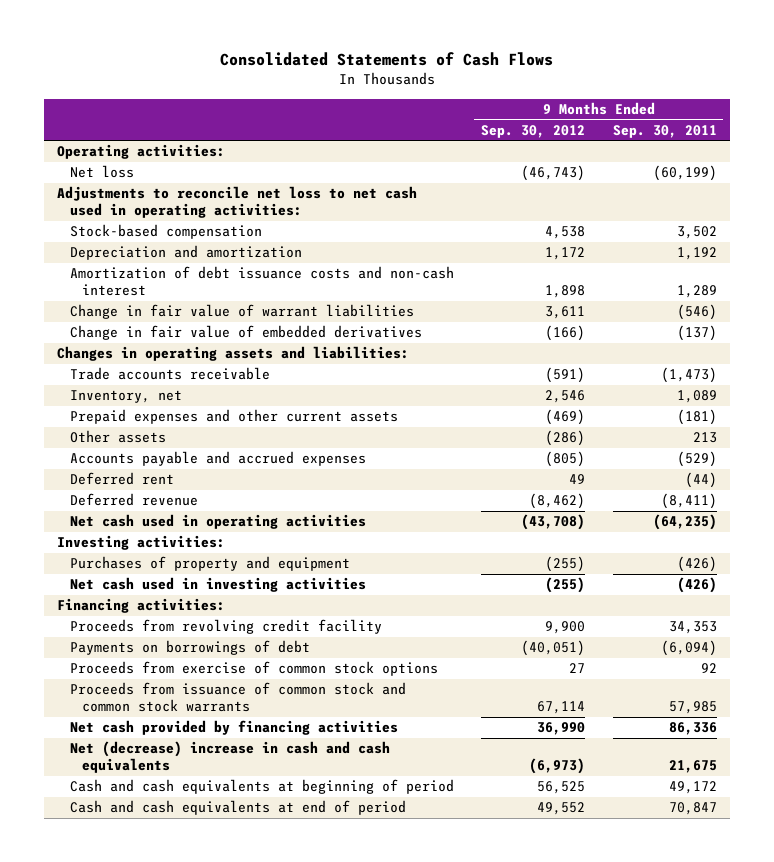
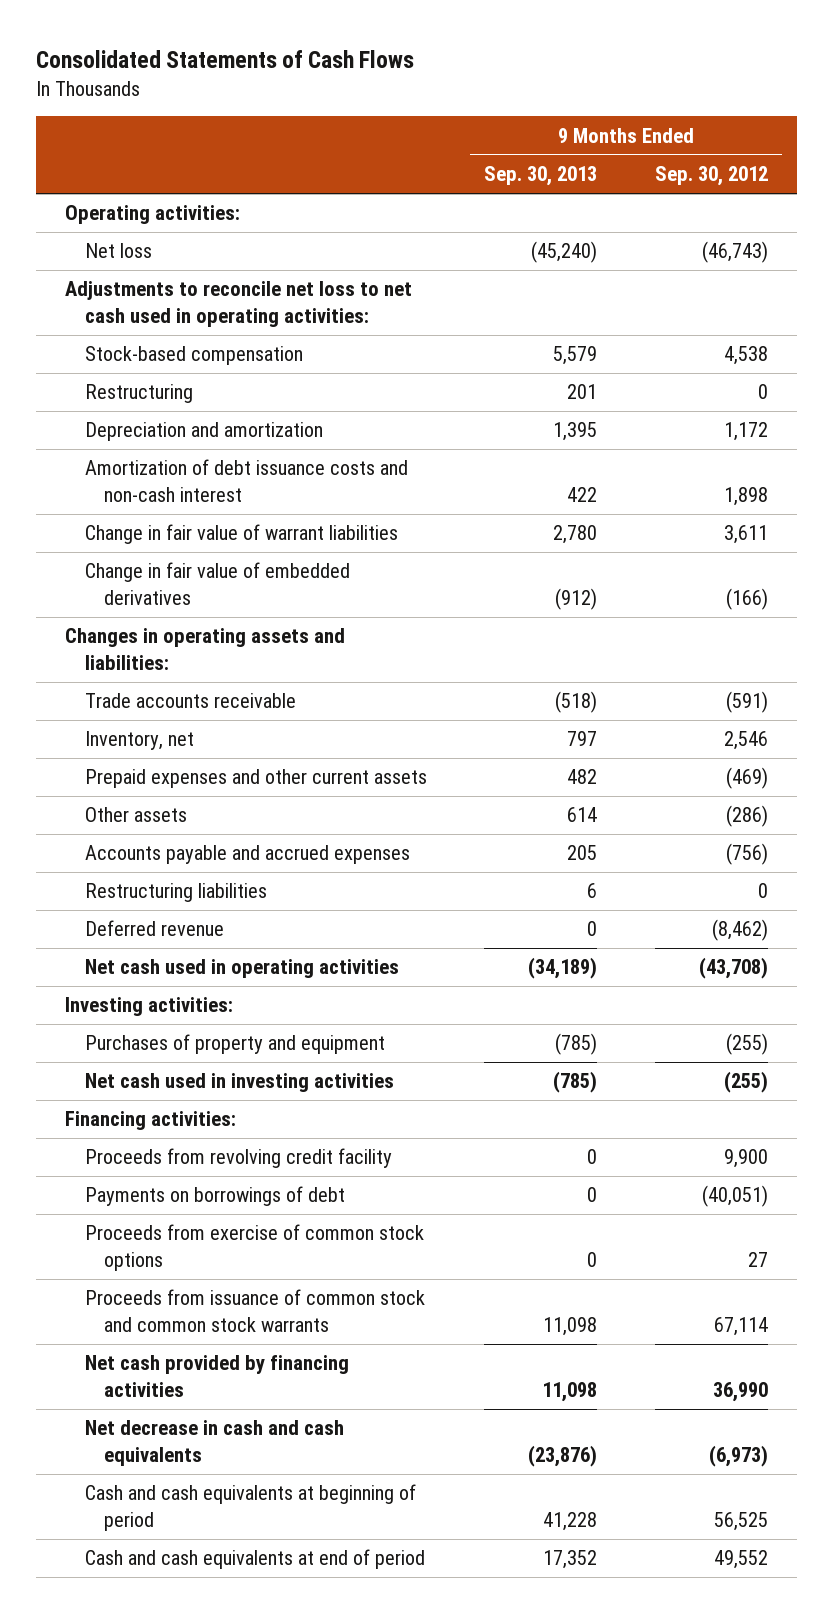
- | 9 Months Ended Sep. 30, 2012 | 9 Months Ended Sep. 30, 2011
+ | 9 Months Ended Sep. 30, 2013 | 9 Months Ended Sep. 30, 2012
+ Restructuring | 201 | 0
- Accounts payable and accrued expenses | (805) | (529)
- Deferred rent | 49 | (44)
+ Accounts payable and accrued expenses | 205 | (756)
+ Restructuring liabilities | 6 | 0
- Net (decrease) increase in cash and cash equivalents | (6,973) | 21,675
+ Net decrease in cash and cash equivalents | (23,876) | (6,973)

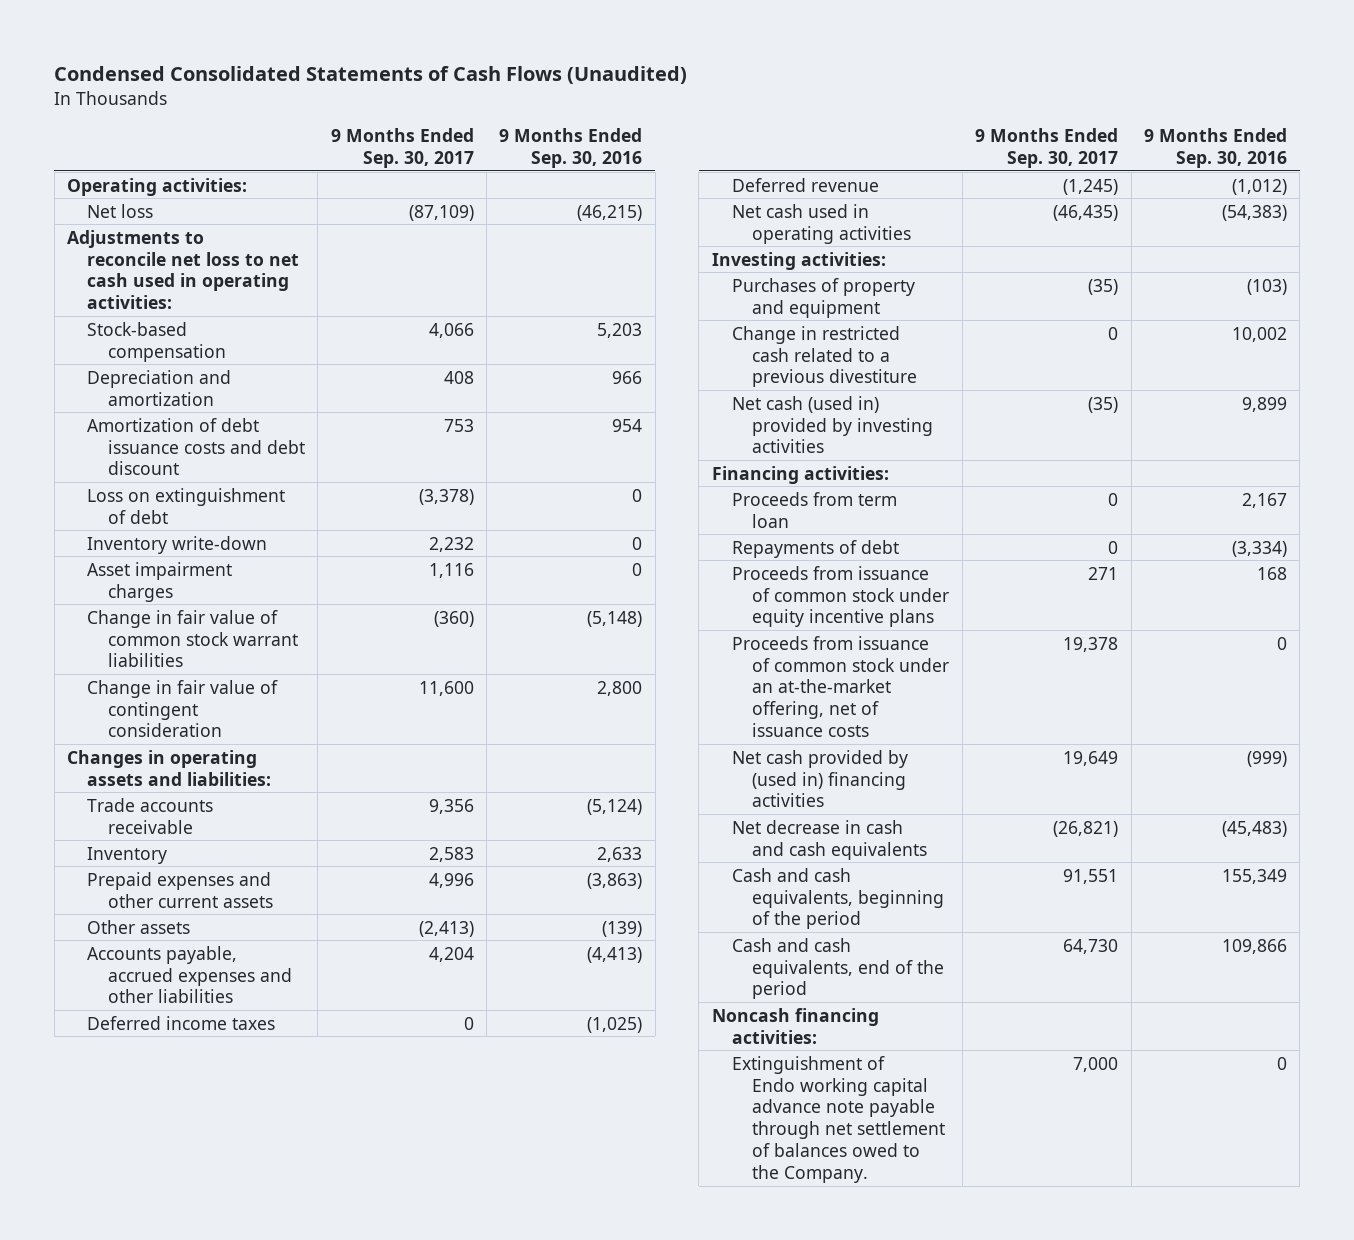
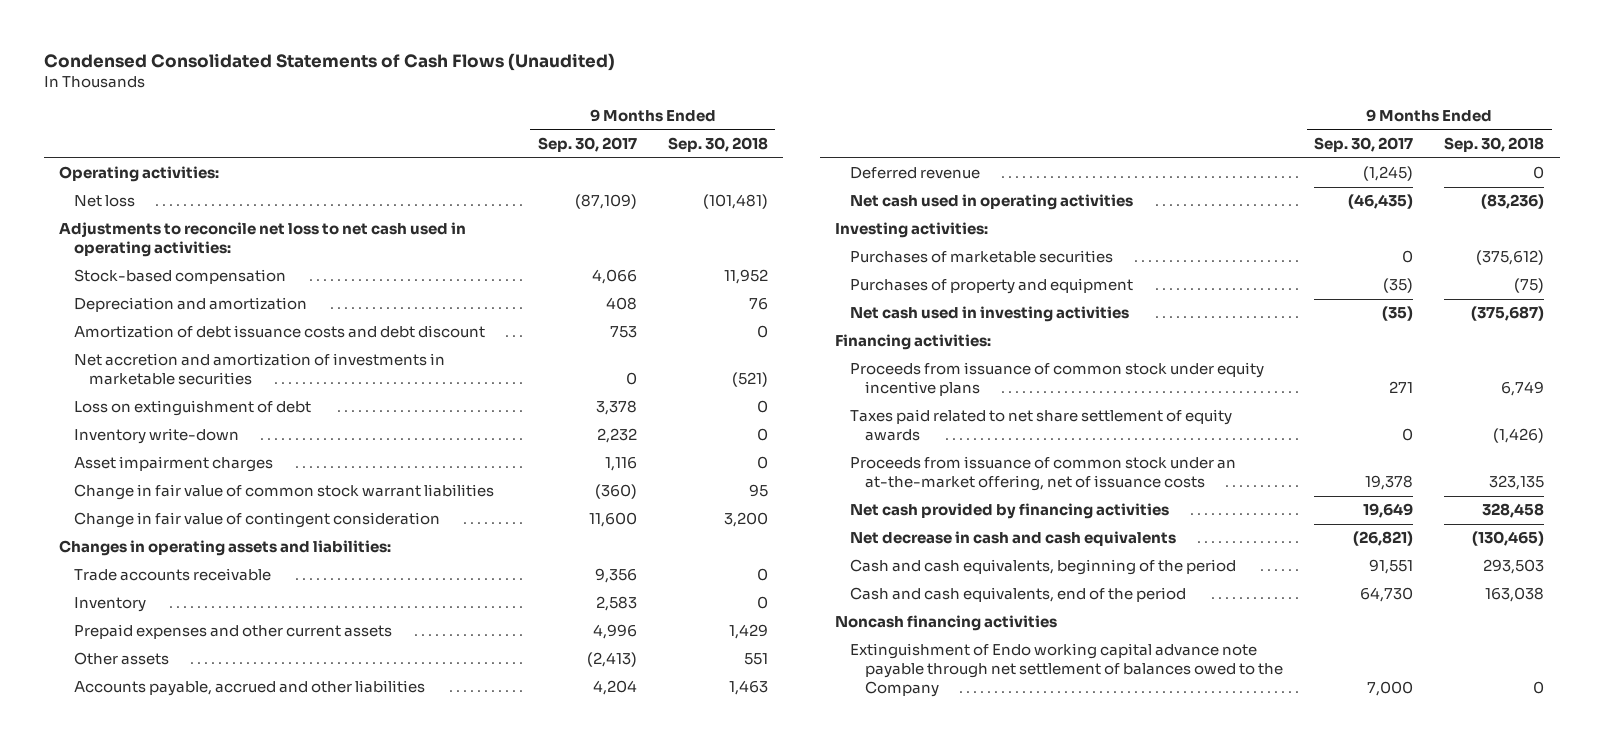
- | 9 Months Ended Sep. 30, 2017 | 9 Months Ended Sep. 30, 2016
+ | 9 Months Ended Sep. 30, 2017 | 9 Months Ended Sep. 30, 2018
- Loss on extinguishment of debt | (3,378) | 0
+ Net accretion and amortization of investments in marketable securities | 0 | (521)
+ Loss on extinguishment of debt | 3,378 | 0
- Accounts payable, accrued expenses and other liabilities | 4,204 | (4,413)
- Deferred income taxes | 0 | (1,025)
+ Accounts payable, accrued and other liabilities | 4,204 | 1,463
+ Purchases of marketable securities | 0 | (375,612)
- Change in restricted cash related to a previous divestiture | 0 | 10,002
- Net cash (used in) provided by investing activities | (35) | 9,899
+ Net cash used in investing activities | (35) | (375,687)
- Proceeds from term loan | 0 | 2,167
- Repayments of debt | 0 | (3,334)
+ Taxes paid related to net share settlement of equity awards | 0 | (1,426)
- Net cash provided by (used in) financing activities | 19,649 | (999)
+ Net cash provided by financing activities | 19,649 | 328,458
- Noncash financing activities:
- Extinguishment of Endo working capital advance note payable through net settlement of balances owed to the Company. | 7,000 | 0
+ Noncash financing activities
+ Extinguishment of Endo working capital advance note payable through net settlement of balances owed to the Company | 7,000 | 0

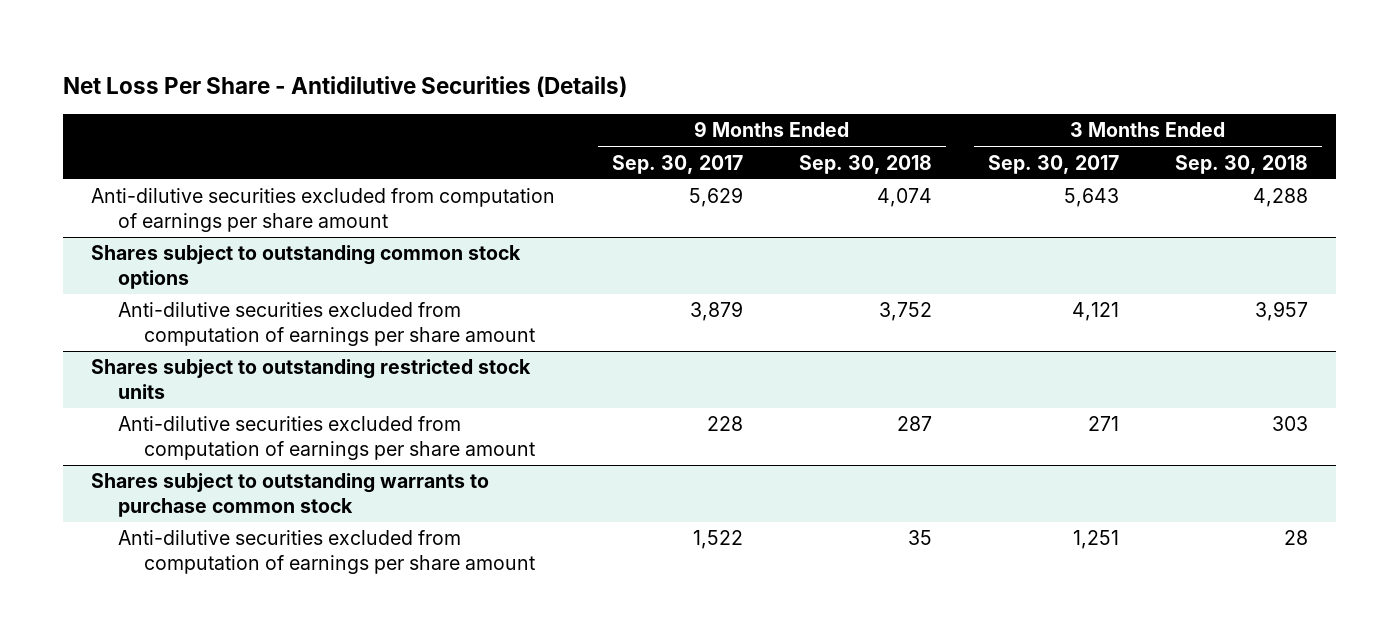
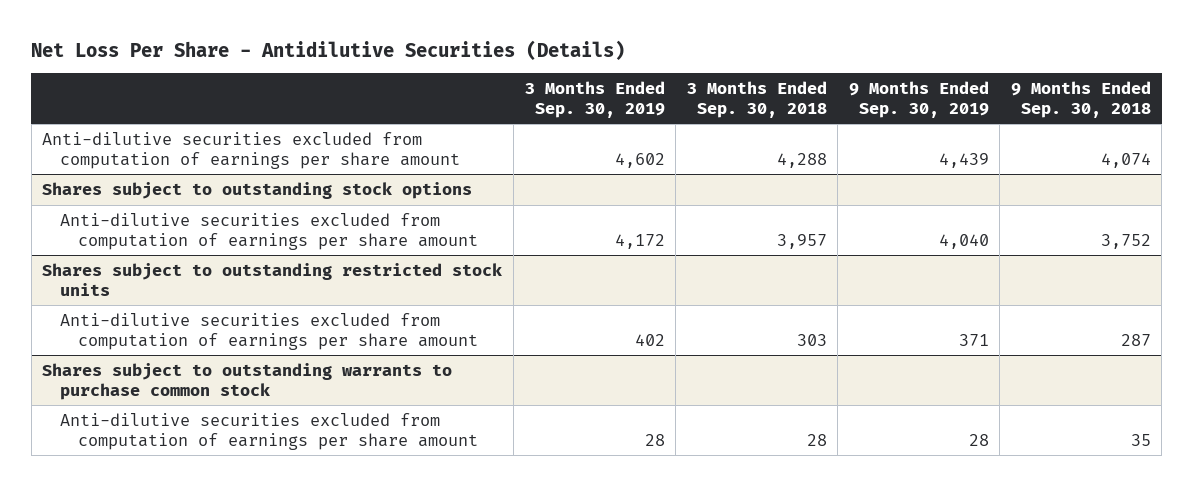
- | 9 Months Ended Sep. 30, 2017 | 9 Months Ended Sep. 30, 2018 | 3 Months Ended Sep. 30, 2017 | 3 Months Ended Sep. 30, 2018
+ | 3 Months Ended Sep. 30, 2019 | 3 Months Ended Sep. 30, 2018 | 9 Months Ended Sep. 30, 2019 | 9 Months Ended Sep. 30, 2018
- Shares subject to outstanding common stock options
+ Shares subject to outstanding stock options

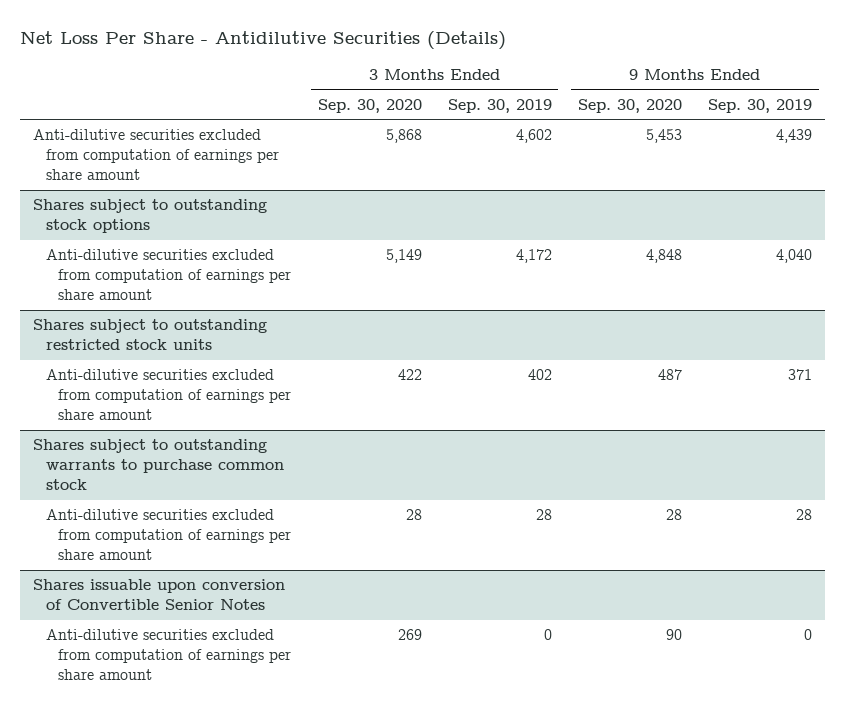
- | 3 Months Ended Sep. 30, 2019 | 3 Months Ended Sep. 30, 2018 | 9 Months Ended Sep. 30, 2019 | 9 Months Ended Sep. 30, 2018
+ | 3 Months Ended Sep. 30, 2020 | 3 Months Ended Sep. 30, 2019 | 9 Months Ended Sep. 30, 2020 | 9 Months Ended Sep. 30, 2019
+ Shares issuable upon conversion of Convertible Senior Notes
+ Anti-dilutive securities excluded from computation of earnings per share amount | 269 | 0 | 90 | 0

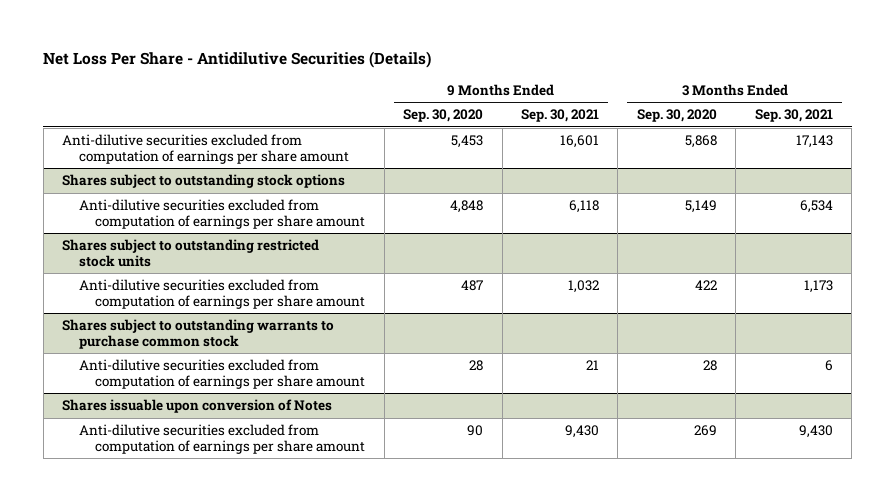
- | 3 Months Ended Sep. 30, 2020 | 3 Months Ended Sep. 30, 2019 | 9 Months Ended Sep. 30, 2020 | 9 Months Ended Sep. 30, 2019
+ | 9 Months Ended Sep. 30, 2020 | 9 Months Ended Sep. 30, 2021 | 3 Months Ended Sep. 30, 2020 | 3 Months Ended Sep. 30, 2021
- Shares issuable upon conversion of Convertible Senior Notes
+ Shares issuable upon conversion of Notes

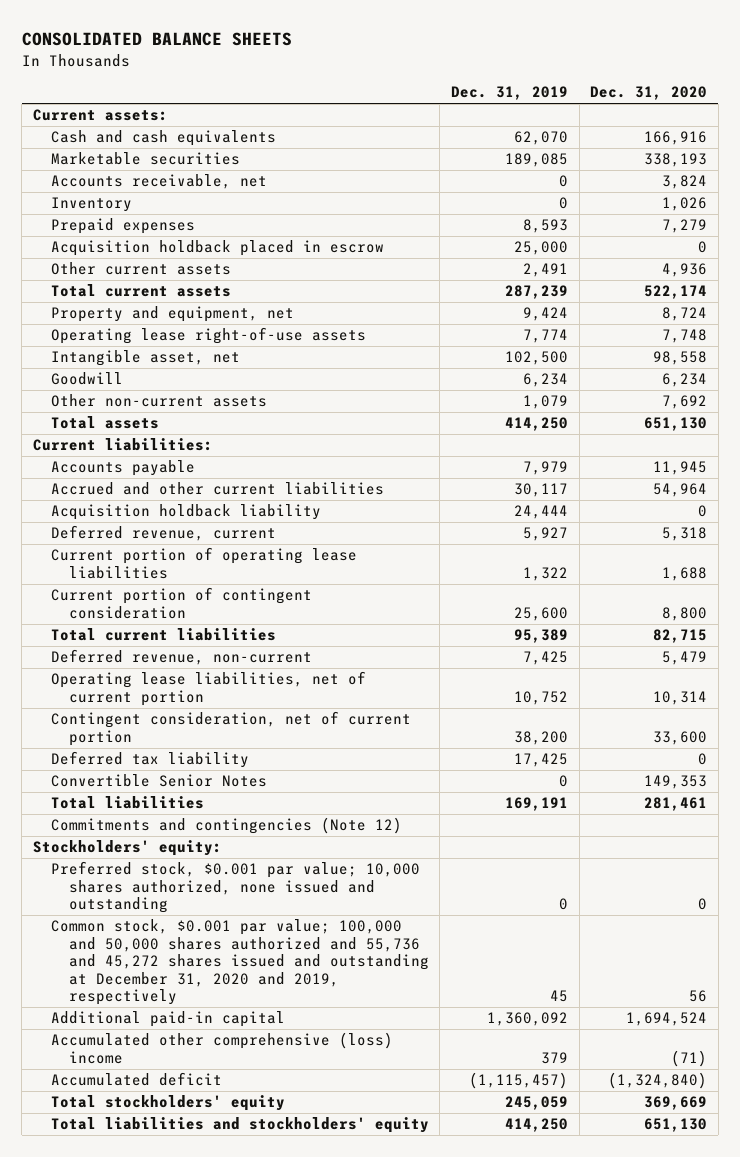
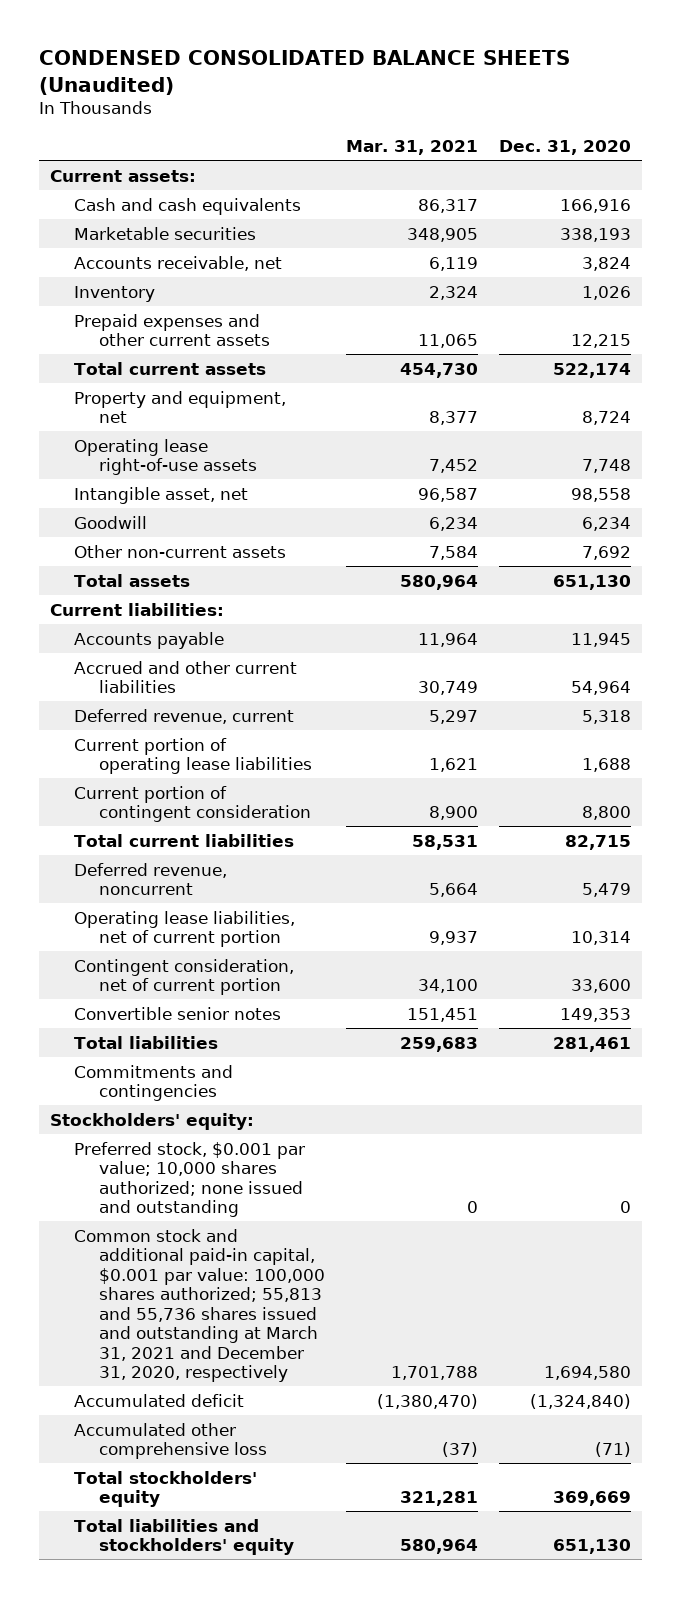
- CONSOLIDATED BALANCE SHEETS
+ CONDENSED CONSOLIDATED BALANCE SHEETS (Unaudited)
- | Dec. 31, 2019 | Dec. 31, 2020
+ | Mar. 31, 2021 | Dec. 31, 2020
- Prepaid expenses | 8,593 | 7,279
- Acquisition holdback placed in escrow | 25,000 | 0
- Other current assets | 2,491 | 4,936
+ Prepaid expenses and other current assets | 11,065 | 12,215
- Acquisition holdback liability | 24,444 | 0
- Deferred revenue, non-current | 7,425 | 5,479
+ Deferred revenue, noncurrent | 5,664 | 5,479
- Deferred tax liability | 17,425 | 0
- Convertible Senior Notes | 0 | 149,353
+ Convertible senior notes | 151,451 | 149,353
- Commitments and contingencies (Note 12)
+ Commitments and contingencies
- Preferred stock, $0.001 par value; 10,000 shares authorized, none issued and outstanding | 0 | 0
- Common stock, $0.001 par value; 100,000 and 50,000 shares authorized and 55,736 and 45,272 shares issued and outstanding at December 31, 2020 and 2019, respectively | 45 | 56
- Additional paid-in capital | 1,360,092 | 1,694,524
- Accumulated other comprehensive (loss) income | 379 | (71)
+ Preferred stock, $0.001 par value; 10,000 shares authorized; none issued and outstanding | 0 | 0
+ Common stock and additional paid-in capital, $0.001 par value: 100,000 shares authorized; 55,813 and 55,736 shares issued and outstanding at March 31, 2021 and December 31, 2020, respectively | 1,701,788 | 1,694,580
+ Accumulated other comprehensive loss | (37) | (71)

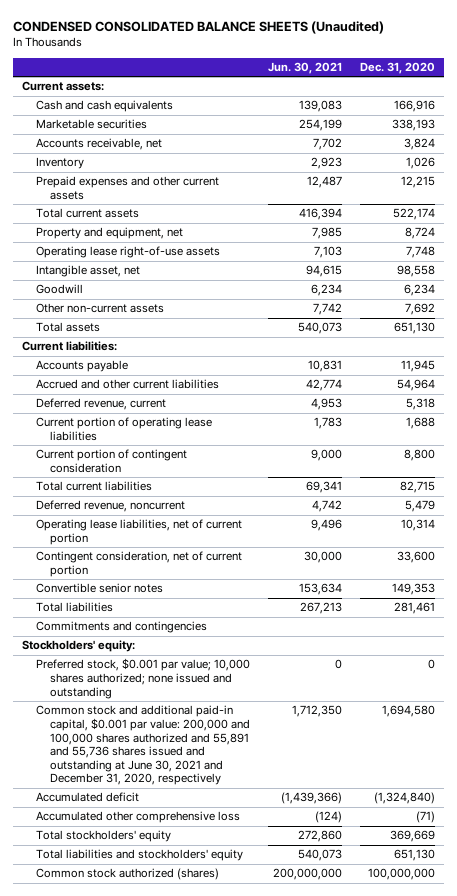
- | Mar. 31, 2021 | Dec. 31, 2020
+ | Jun. 30, 2021 | Dec. 31, 2020
- Common stock and additional paid-in capital, $0.001 par value: 100,000 shares authorized; 55,813 and 55,736 shares issued and outstanding at March 31, 2021 and December 31, 2020, respectively | 1,701,788 | 1,694,580
+ Common stock and additional paid-in capital, $0.001 par value: 200,000 and 100,000 shares authorized and 55,891 and 55,736 shares issued and outstanding at June 30, 2021 and December 31, 2020, respectively | 1,712,350 | 1,694,580
+ Common stock authorized (shares) | 200,000,000 | 100,000,000

